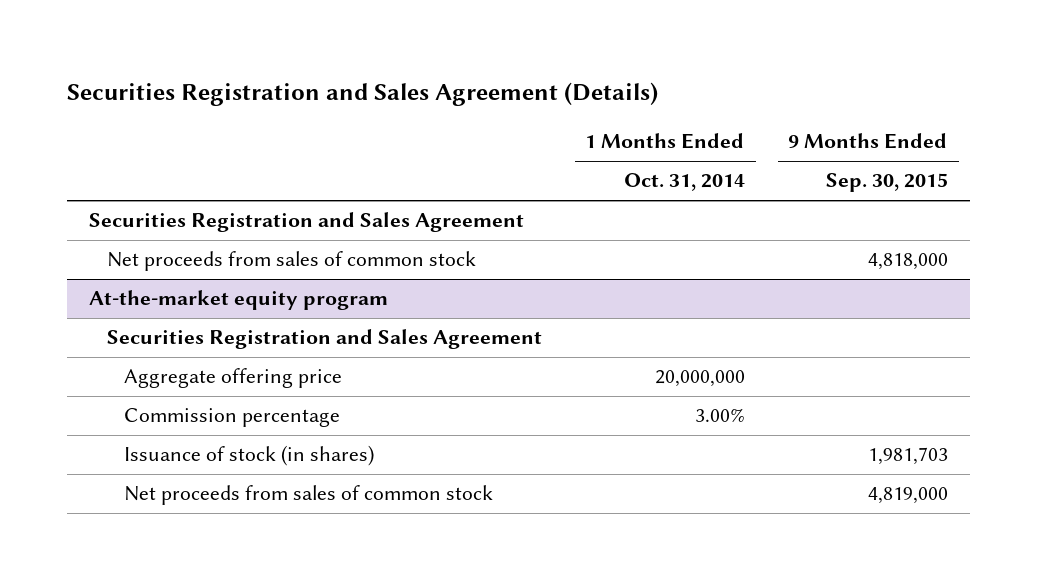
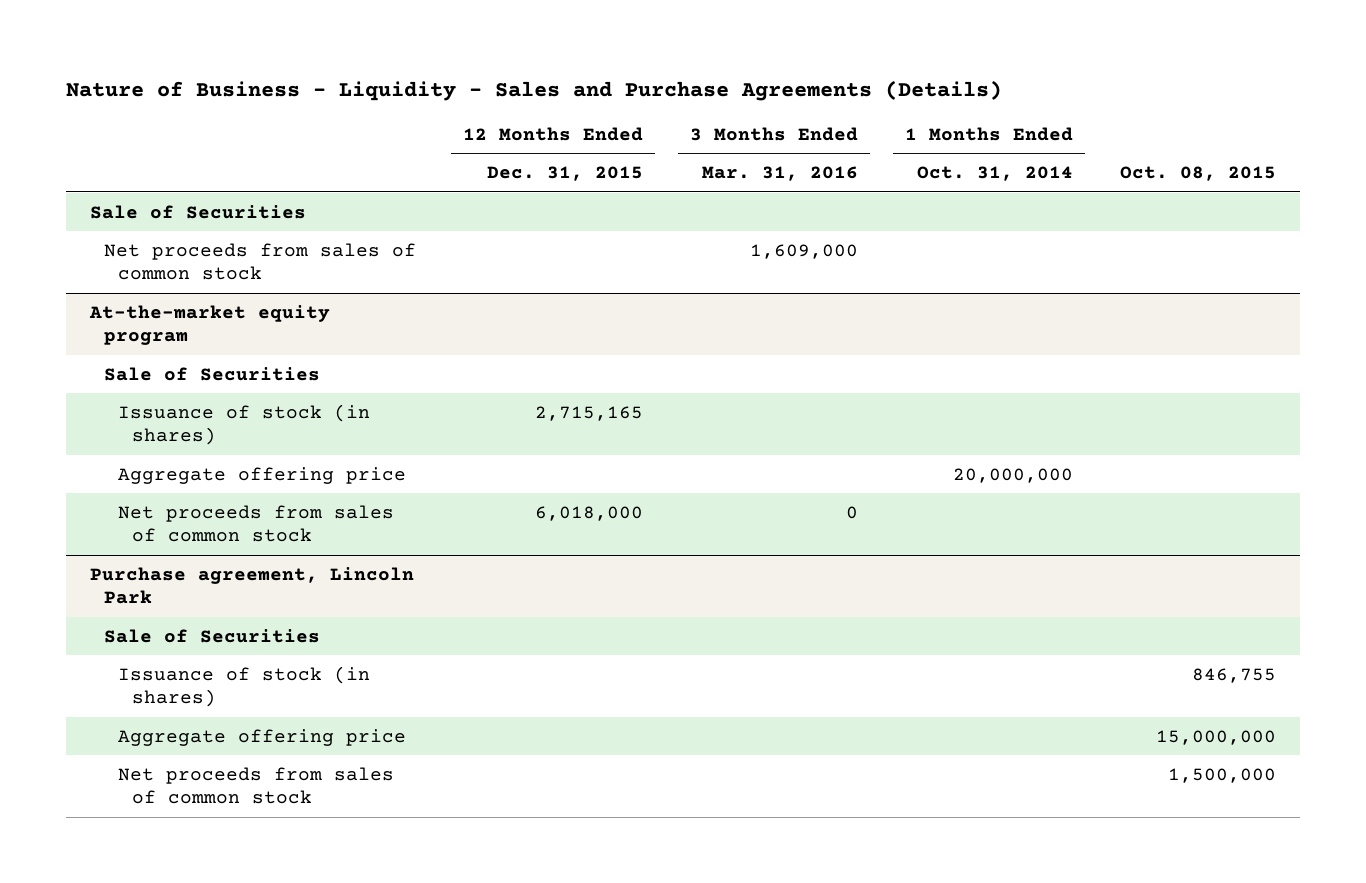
- Securities Registration and Sales Agreement (Details)
+ Nature of Business - Liquidity - Sales and Purchase Agreements (Details)
- | 1 Months Ended Oct. 31, 2014 | 9 Months Ended Sep. 30, 2015
+ | 12 Months Ended Dec. 31, 2015 | 3 Months Ended Mar. 31, 2016 | 1 Months Ended Oct. 31, 2014 | Oct. 08, 2015
- Securities Registration and Sales Agreement
+ Sale of Securities
@ At-the-market equity program
- Securities Registration and Sales Agreement
- Commission percentage | 3.00% |
+ Sale of Securities
moved down: Aggregate offering price | | | 20,000,000 |
+ Purchase agreement, Lincoln Park
+ Sale of Securities
+ Issuance of stock (in shares) | | | | 846,755
+ Aggregate offering price | | | | 15,000,000
+ Net proceeds from sales of common stock | | | | 1,500,000

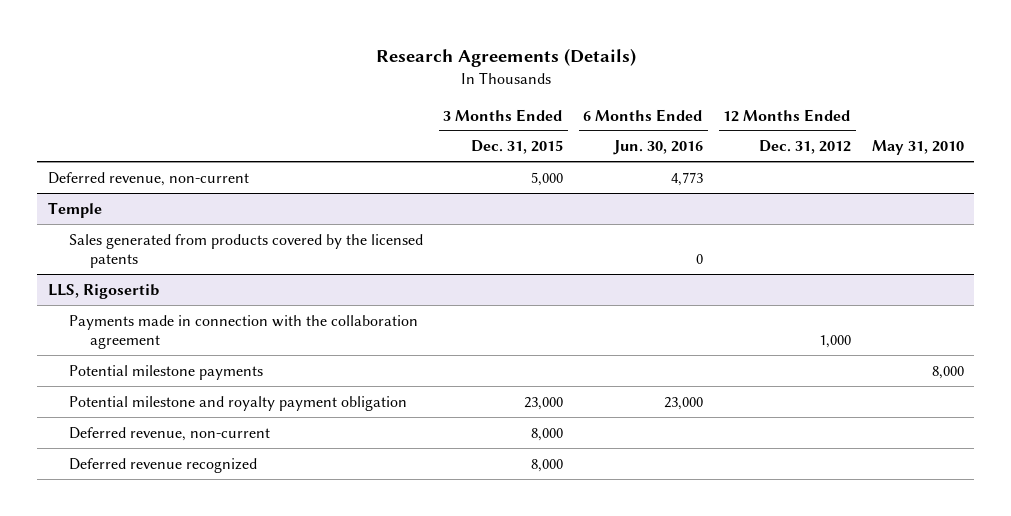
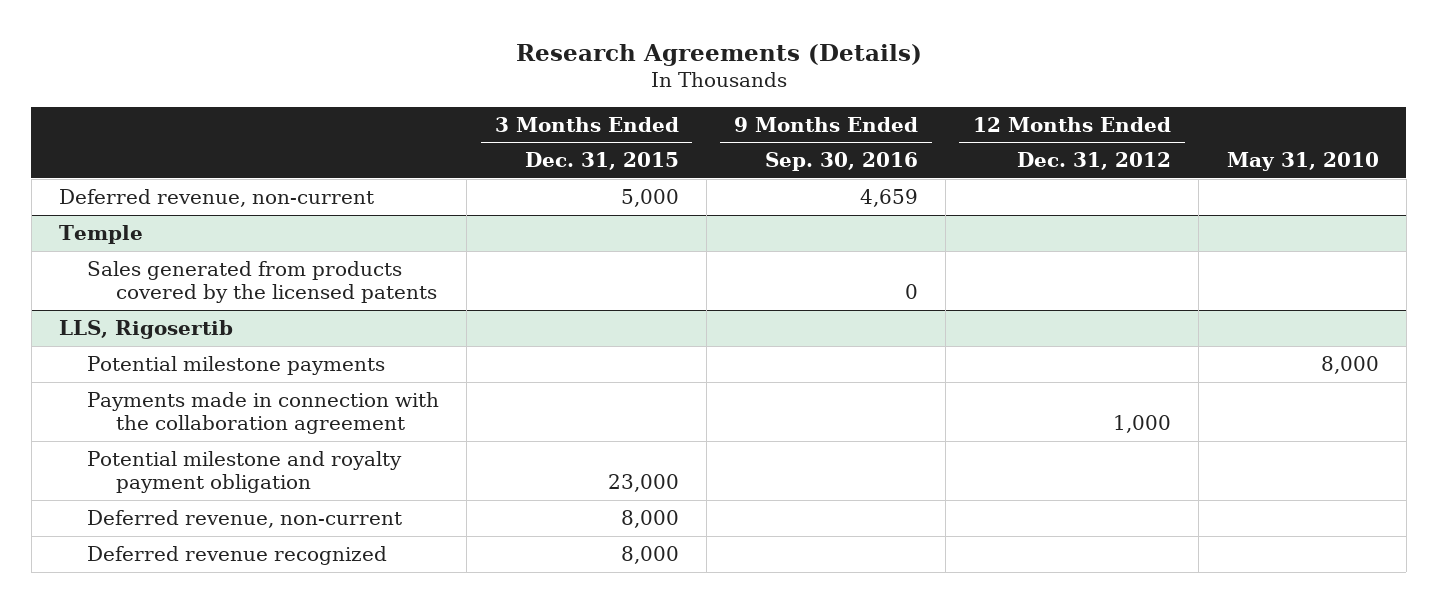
- | 3 Months Ended Dec. 31, 2015 | 6 Months Ended Jun. 30, 2016 | 12 Months Ended Dec. 31, 2012 | May 31, 2010
+ | 3 Months Ended Dec. 31, 2015 | 9 Months Ended Sep. 30, 2016 | 12 Months Ended Dec. 31, 2012 | May 31, 2010
@ LLS, Rigosertib
moved down: Payments made in connection with the collaboration agreement | | | 1,000 |

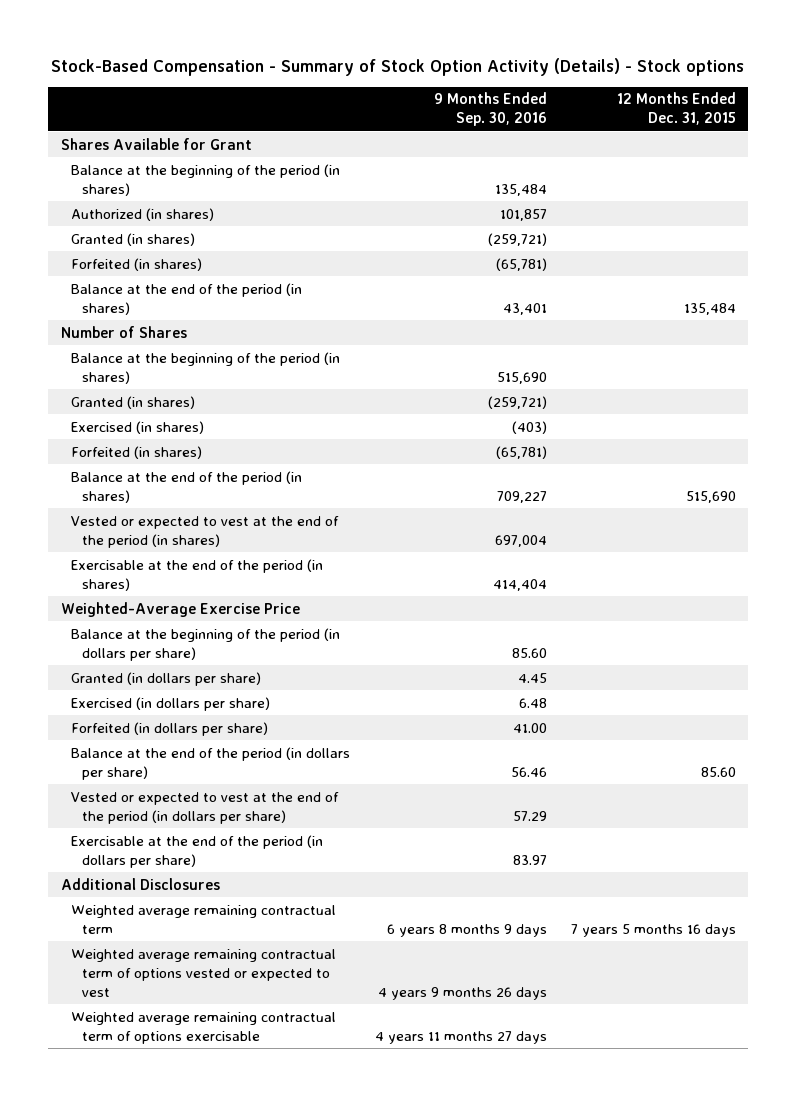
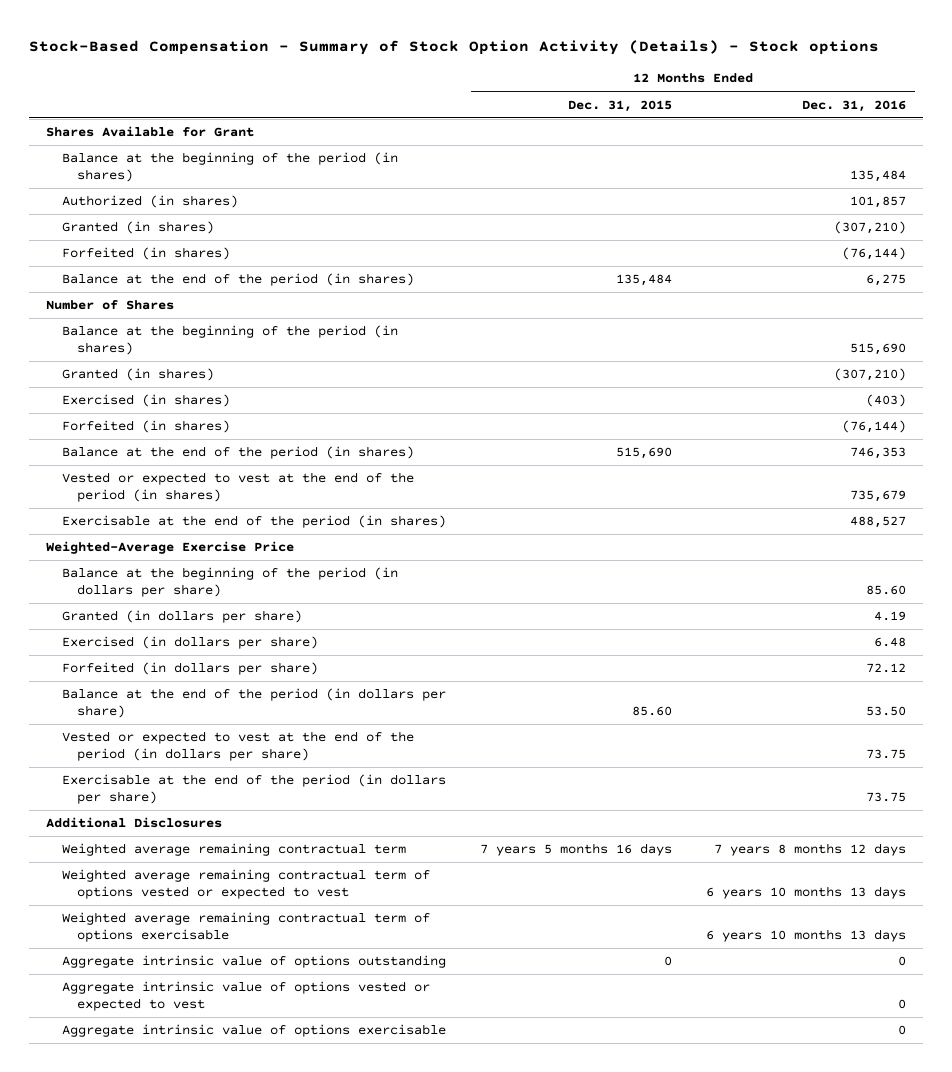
- | 9 Months Ended Sep. 30, 2016 | 12 Months Ended Dec. 31, 2015
+ | 12 Months Ended Dec. 31, 2015 | 12 Months Ended Dec. 31, 2016
+ Aggregate intrinsic value of options outstanding | 0 | 0
+ Aggregate intrinsic value of options vested or expected to vest | | 0
+ Aggregate intrinsic value of options exercisable | | 0

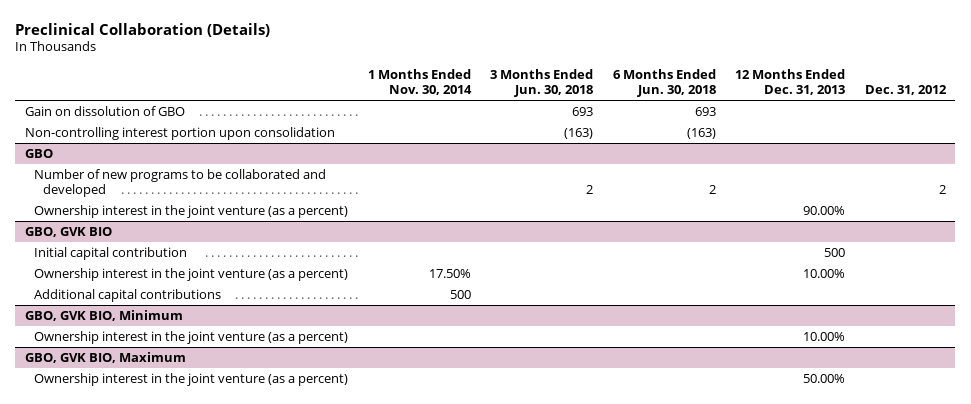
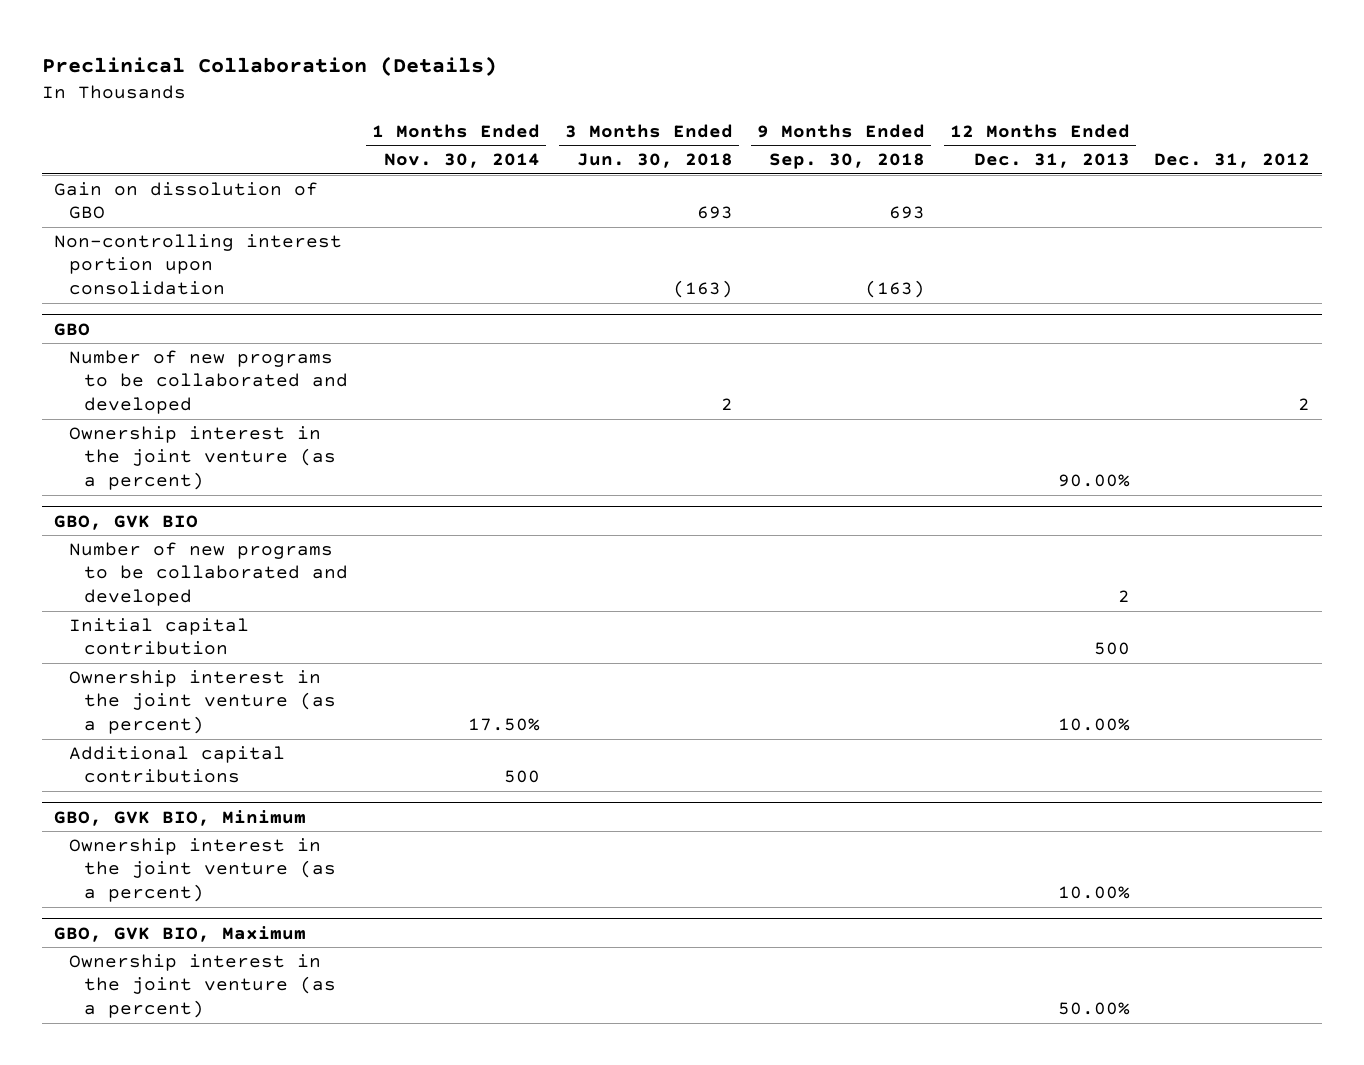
- | 1 Months Ended Nov. 30, 2014 | 3 Months Ended Jun. 30, 2018 | 6 Months Ended Jun. 30, 2018 | 12 Months Ended Dec. 31, 2013 | Dec. 31, 2012
+ | 1 Months Ended Nov. 30, 2014 | 3 Months Ended Jun. 30, 2018 | 9 Months Ended Sep. 30, 2018 | 12 Months Ended Dec. 31, 2013 | Dec. 31, 2012
@ GBO, GVK BIO
+ Number of new programs to be collaborated and developed | | | | 2 |

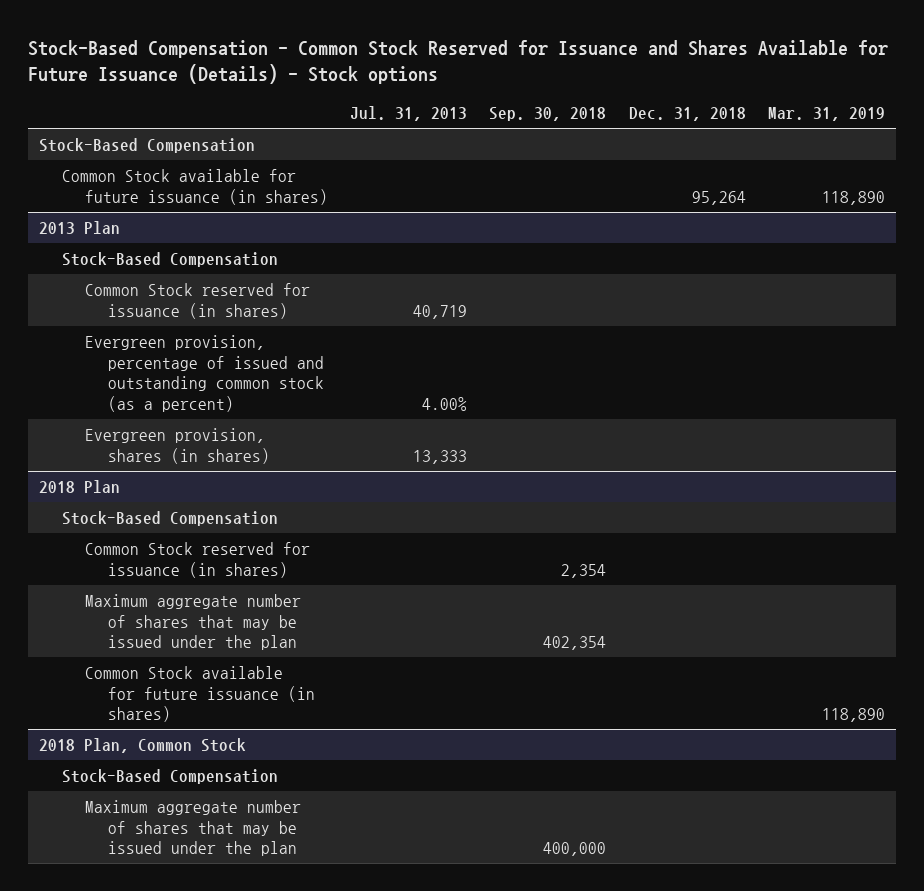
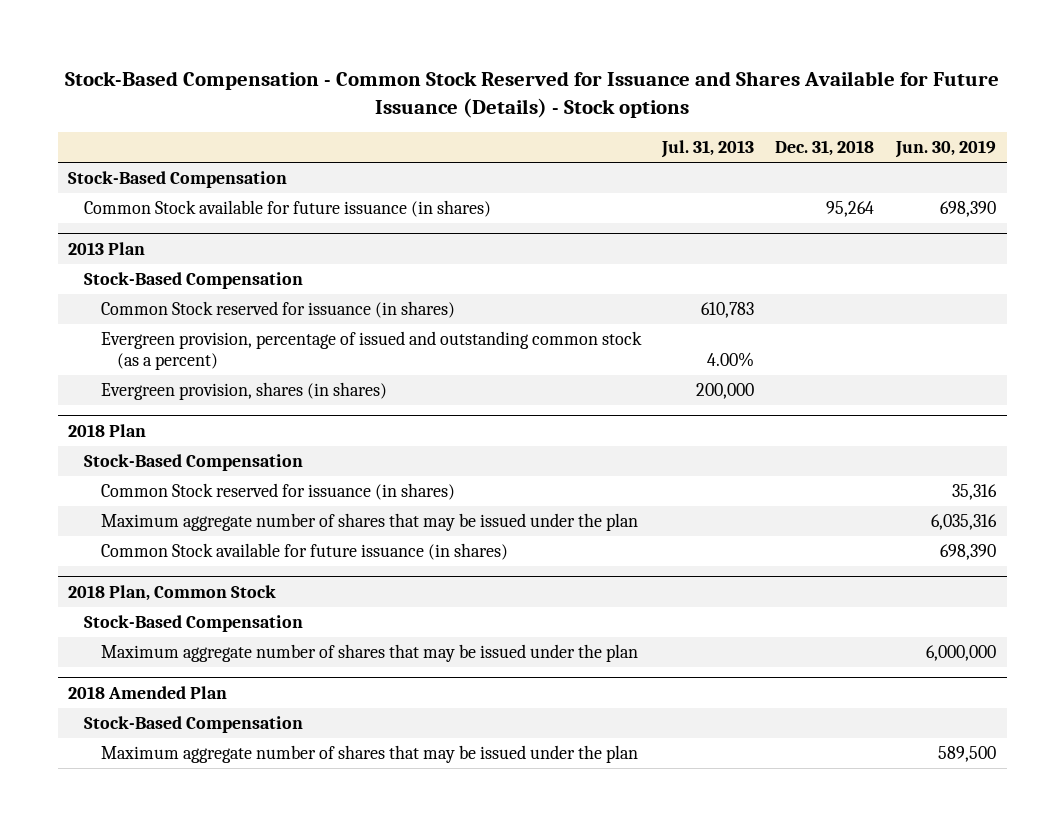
- | Jul. 31, 2013 | Sep. 30, 2018 | Dec. 31, 2018 | Mar. 31, 2019
+ | Jul. 31, 2013 | Dec. 31, 2018 | Jun. 30, 2019
@ 2013 Plan
- Common Stock reserved for issuance (in shares) | 40,719 | | |
+ Common Stock reserved for issuance (in shares) | 610,783 | |
- Evergreen provision, shares (in shares) | 13,333 | | |
+ Evergreen provision, shares (in shares) | 200,000 | |
+ 2018 Amended Plan
+ Stock-Based Compensation
+ Maximum aggregate number of shares that may be issued under the plan | | | 589,500

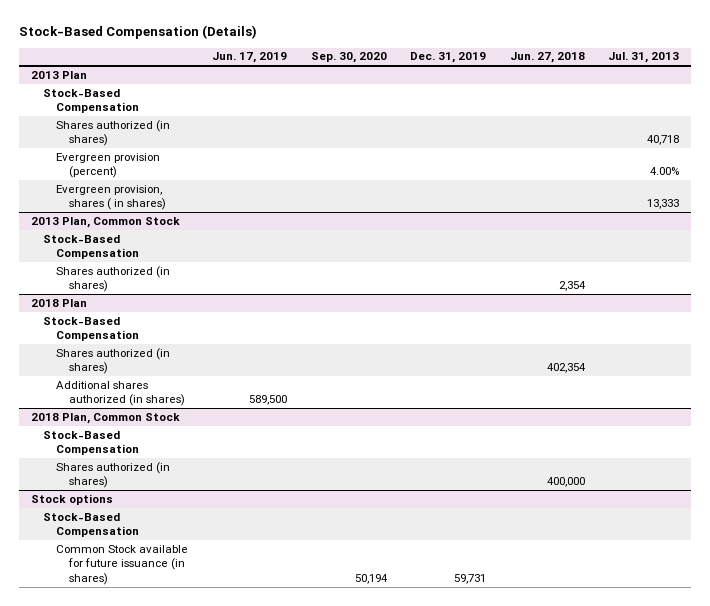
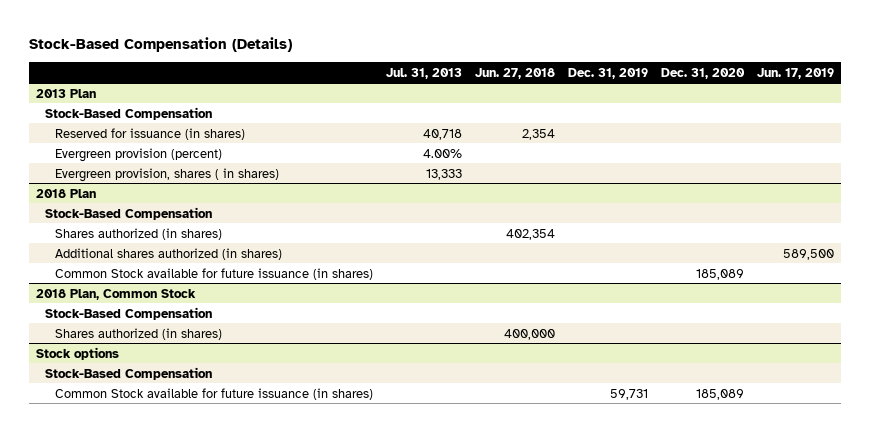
- | Jun. 17, 2019 | Sep. 30, 2020 | Dec. 31, 2019 | Jun. 27, 2018 | Jul. 31, 2013
+ | Jul. 31, 2013 | Jun. 27, 2018 | Dec. 31, 2019 | Dec. 31, 2020 | Jun. 17, 2019
@ 2013 Plan
- Shares authorized (in shares) | | | | | 40,718
+ Reserved for issuance (in shares) | 40,718 | 2,354 | | |
- 2013 Plan, Common Stock
- Stock-Based Compensation
- Shares authorized (in shares) | | | | 2,354 |
@ 2018 Plan
+ Common Stock available for future issuance (in shares) | | | | 185,089 |

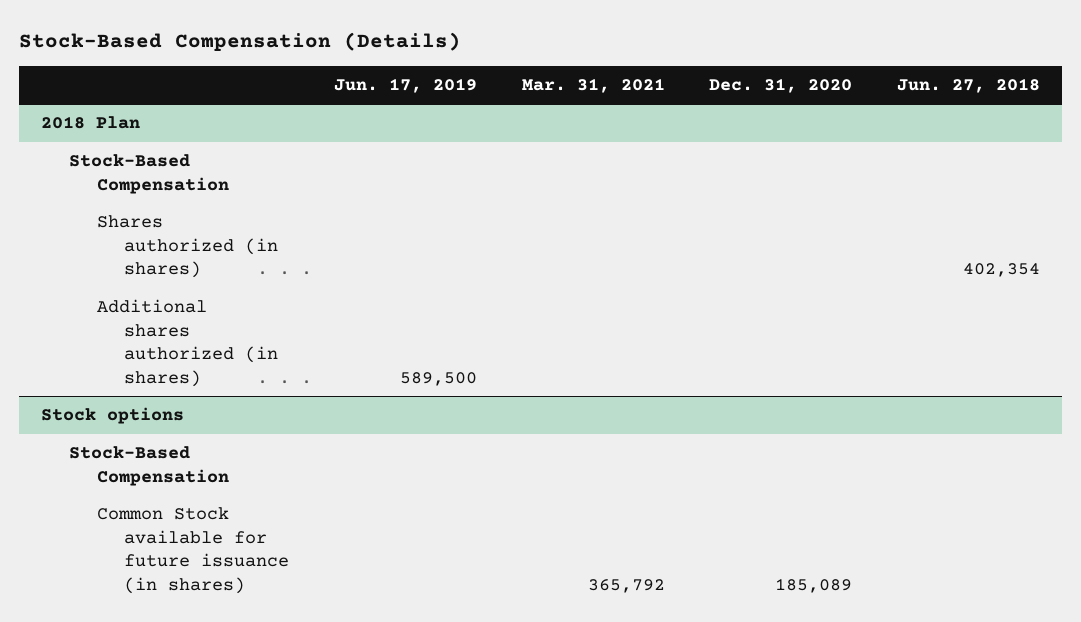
- | Jul. 31, 2013 | Jun. 27, 2018 | Dec. 31, 2019 | Dec. 31, 2020 | Jun. 17, 2019
+ | Jun. 17, 2019 | Mar. 31, 2021 | Dec. 31, 2020 | Jun. 27, 2018
- 2013 Plan
- Stock-Based Compensation
- Reserved for issuance (in shares) | 40,718 | 2,354 | | |
- Evergreen provision (percent) | 4.00% | | | |
- Evergreen provision, shares ( in shares) | 13,333 | | | |
@ 2018 Plan
- Common Stock available for future issuance (in shares) | | | | 185,089 |
- 2018 Plan, Common Stock
- Stock-Based Compensation
- Shares authorized (in shares) | | 400,000 | | |

